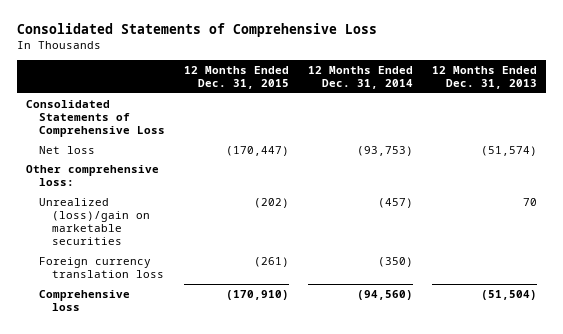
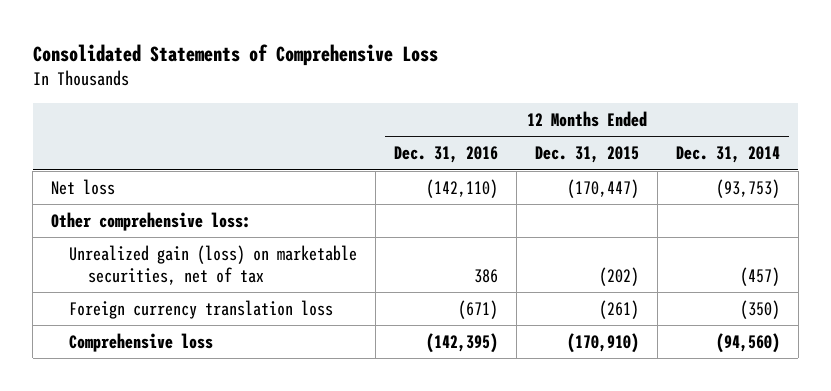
- | 12 Months Ended Dec. 31, 2015 | 12 Months Ended Dec. 31, 2014 | 12 Months Ended Dec. 31, 2013
+ | 12 Months Ended Dec. 31, 2016 | 12 Months Ended Dec. 31, 2015 | 12 Months Ended Dec. 31, 2014
- Consolidated Statements of Comprehensive Loss
- Unrealized (loss)/gain on marketable securities | (202) | (457) | 70
+ Unrealized gain (loss) on marketable securities, net of tax | 386 | (202) | (457)

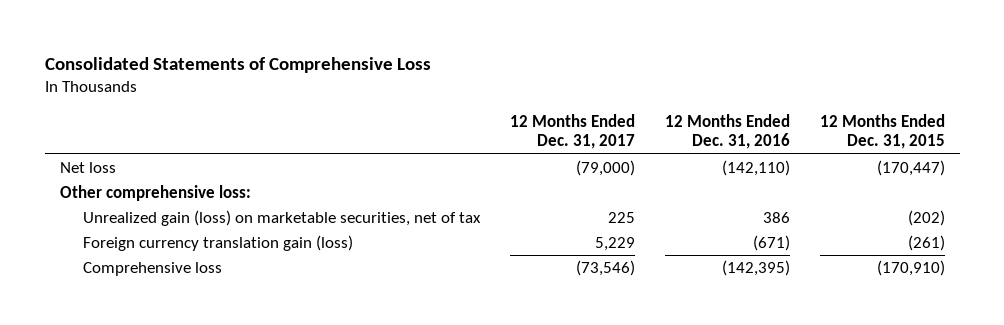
- | 12 Months Ended Dec. 31, 2016 | 12 Months Ended Dec. 31, 2015 | 12 Months Ended Dec. 31, 2014
+ | 12 Months Ended Dec. 31, 2017 | 12 Months Ended Dec. 31, 2016 | 12 Months Ended Dec. 31, 2015
- Foreign currency translation loss | (671) | (261) | (350)
+ Foreign currency translation gain (loss) | 5,229 | (671) | (261)

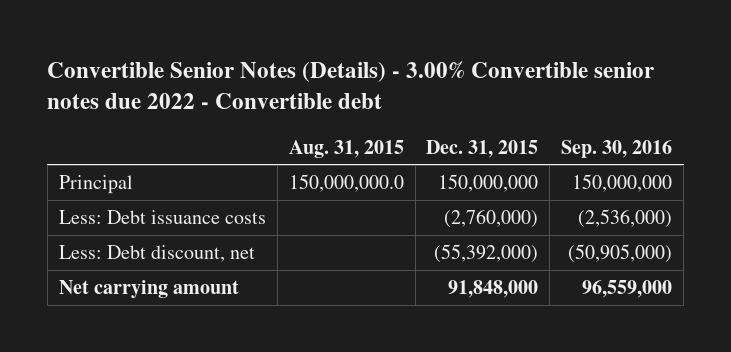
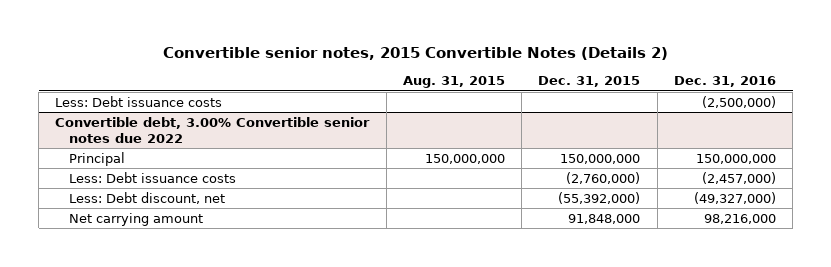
- Convertible Senior Notes (Details) - 3.00% Convertible senior notes due 2022 - Convertible debt
+ Convertible senior notes, 2015 Convertible Notes (Details 2)
- | Aug. 31, 2015 | Dec. 31, 2015 | Sep. 30, 2016
+ | Aug. 31, 2015 | Dec. 31, 2015 | Dec. 31, 2016
- Principal | 150,000,000.0 | 150,000,000 | 150,000,000
+ Less: Debt issuance costs | | | (2,500,000)
+ Convertible debt, 3.00% Convertible senior notes due 2022
+ Principal | 150,000,000 | 150,000,000 | 150,000,000

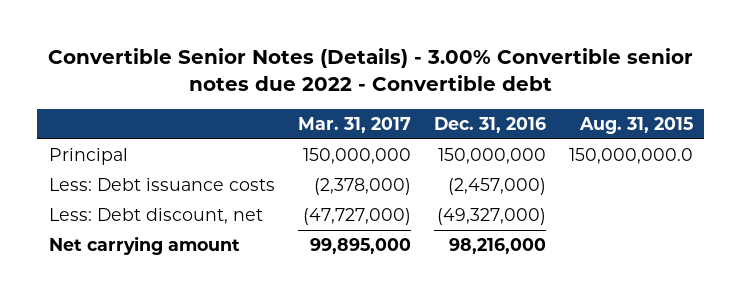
- Convertible senior notes, 2015 Convertible Notes (Details 2)
+ Convertible Senior Notes (Details) - 3.00% Convertible senior notes due 2022 - Convertible debt
- | Aug. 31, 2015 | Dec. 31, 2015 | Dec. 31, 2016
+ | Mar. 31, 2017 | Dec. 31, 2016 | Aug. 31, 2015
- Less: Debt issuance costs | | | (2,500,000)
- Convertible debt, 3.00% Convertible senior notes due 2022
- Principal | 150,000,000 | 150,000,000 | 150,000,000
+ Principal | 150,000,000 | 150,000,000 | 150,000,000.0

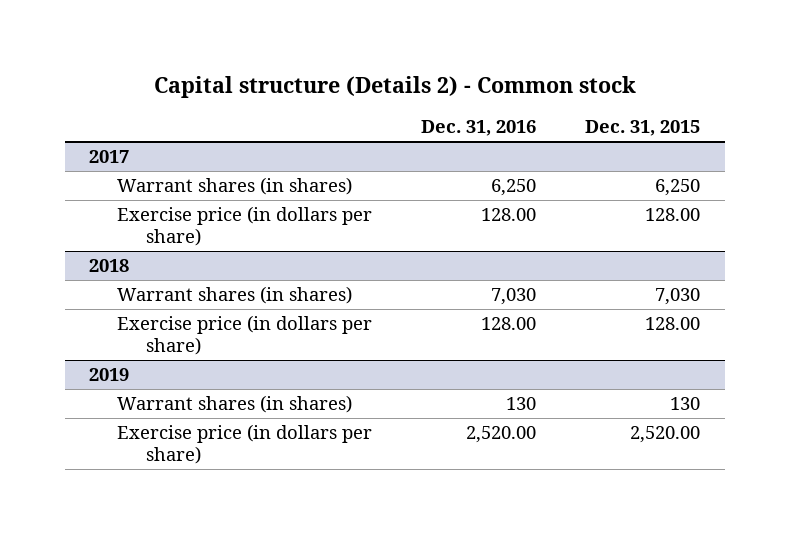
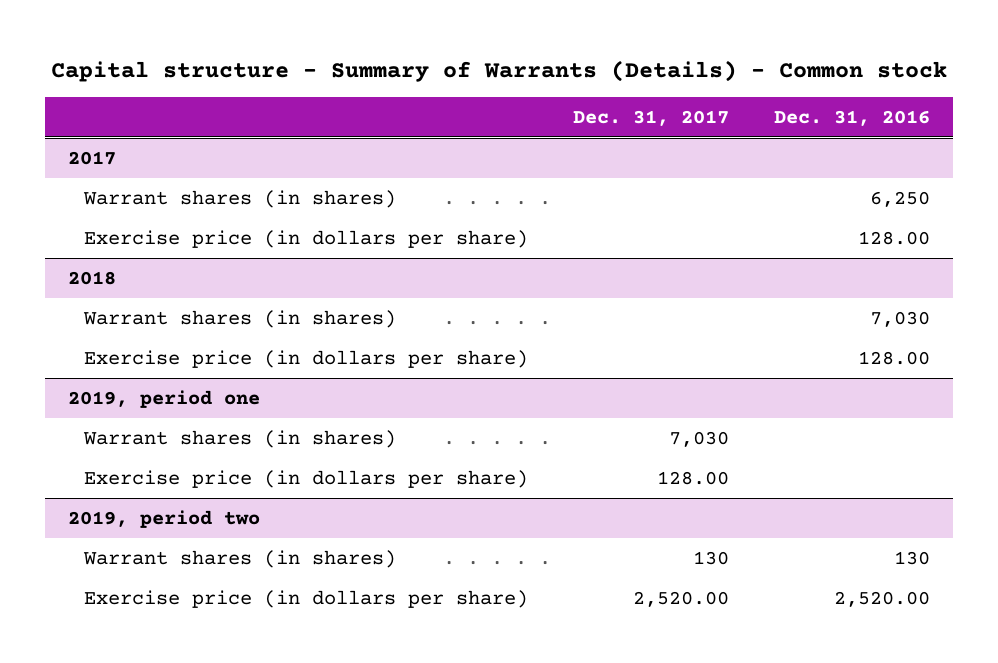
- Capital structure (Details 2) - Common stock
+ Capital structure - Summary of Warrants (Details) - Common stock
- | Dec. 31, 2016 | Dec. 31, 2015
+ | Dec. 31, 2017 | Dec. 31, 2016
- 2019
+ 2019, period one
+ Warrant shares (in shares) | 7,030 |
+ Exercise price (in dollars per share) | 128.00 |
+ 2019, period two

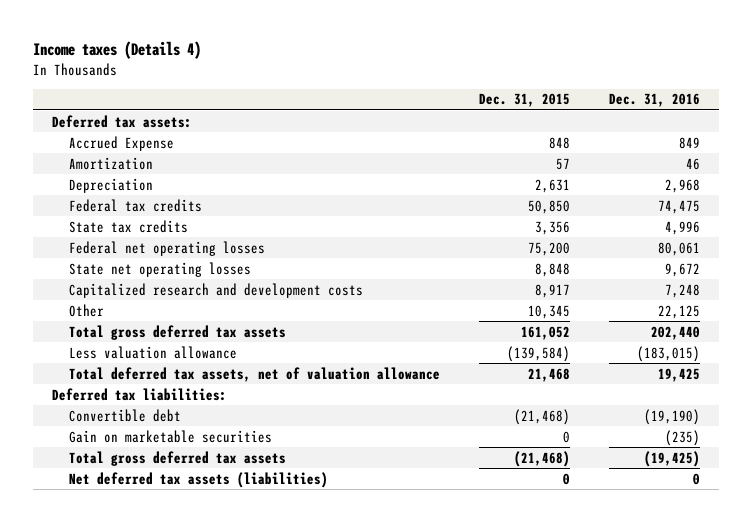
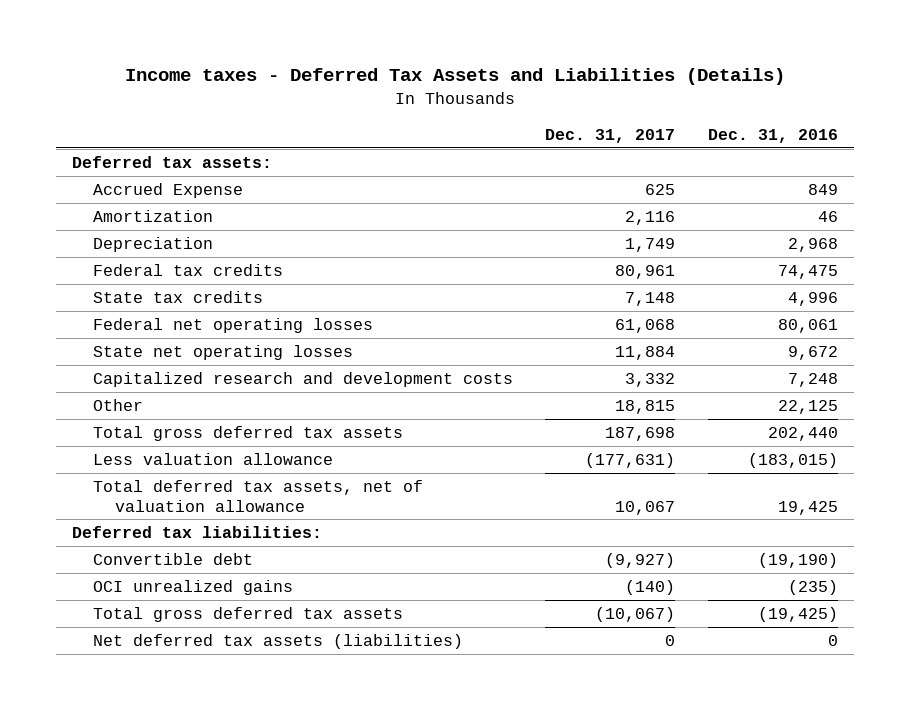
- Income taxes (Details 4)
+ Income taxes - Deferred Tax Assets and Liabilities (Details)
- | Dec. 31, 2015 | Dec. 31, 2016
+ | Dec. 31, 2017 | Dec. 31, 2016
- Gain on marketable securities | 0 | (235)
+ OCI unrealized gains | (140) | (235)

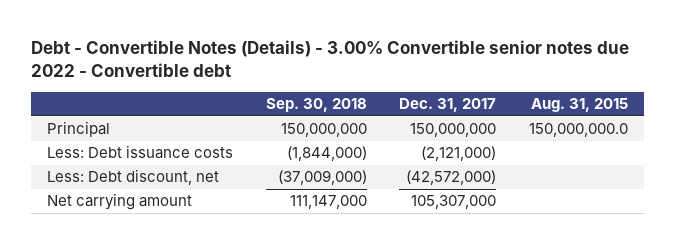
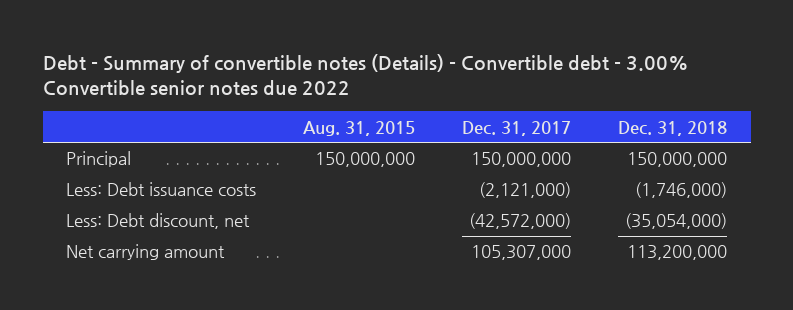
- Debt - Convertible Notes (Details) - 3.00% Convertible senior notes due 2022 - Convertible debt
+ Debt - Summary of convertible notes (Details) - Convertible debt - 3.00% Convertible senior notes due 2022
- | Sep. 30, 2018 | Dec. 31, 2017 | Aug. 31, 2015
+ | Aug. 31, 2015 | Dec. 31, 2017 | Dec. 31, 2018
- Principal | 150,000,000 | 150,000,000 | 150,000,000.0
+ Principal | 150,000,000 | 150,000,000 | 150,000,000

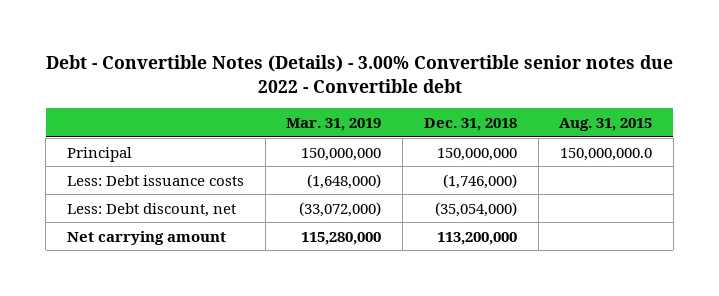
- Debt - Summary of convertible notes (Details) - Convertible debt - 3.00% Convertible senior notes due 2022
+ Debt - Convertible Notes (Details) - 3.00% Convertible senior notes due 2022 - Convertible debt
- | Aug. 31, 2015 | Dec. 31, 2017 | Dec. 31, 2018
+ | Mar. 31, 2019 | Dec. 31, 2018 | Aug. 31, 2015
- Principal | 150,000,000 | 150,000,000 | 150,000,000
+ Principal | 150,000,000 | 150,000,000 | 150,000,000.0

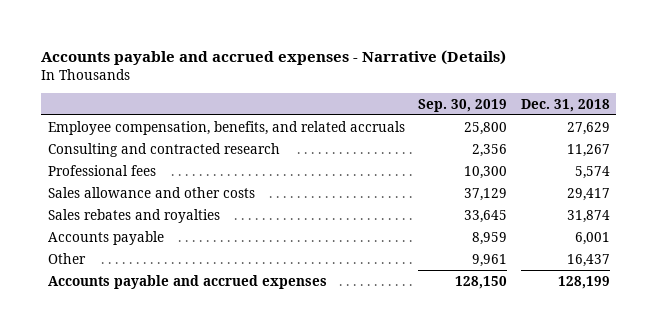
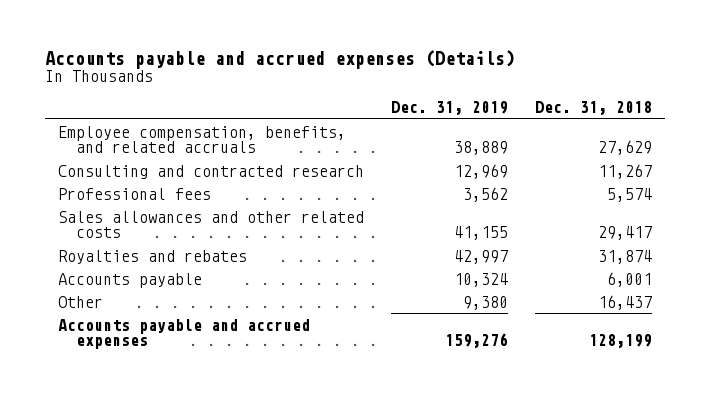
- Accounts payable and accrued expenses - Narrative (Details)
+ Accounts payable and accrued expenses (Details)
- | Sep. 30, 2019 | Dec. 31, 2018
+ | Dec. 31, 2019 | Dec. 31, 2018
- Sales allowance and other costs | 37,129 | 29,417
- Sales rebates and royalties | 33,645 | 31,874
+ Sales allowances and other related costs | 41,155 | 29,417
+ Royalties and rebates | 42,997 | 31,874

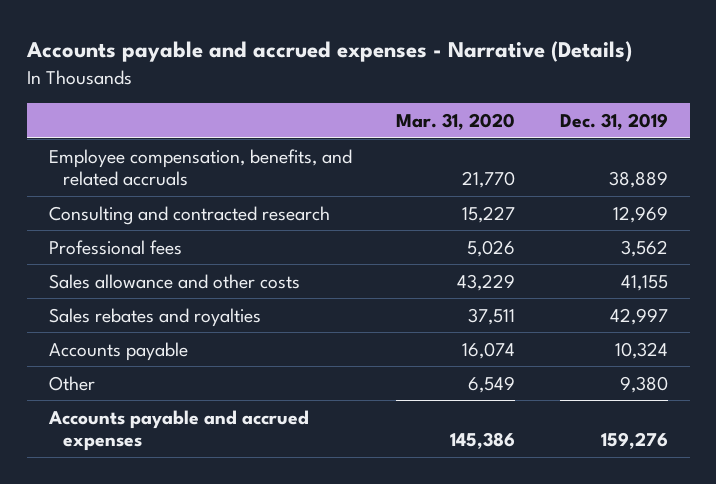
- Accounts payable and accrued expenses (Details)
+ Accounts payable and accrued expenses - Narrative (Details)
- | Dec. 31, 2019 | Dec. 31, 2018
+ | Mar. 31, 2020 | Dec. 31, 2019
- Sales allowances and other related costs | 41,155 | 29,417
- Royalties and rebates | 42,997 | 31,874
+ Sales allowance and other costs | 43,229 | 41,155
+ Sales rebates and royalties | 37,511 | 42,997

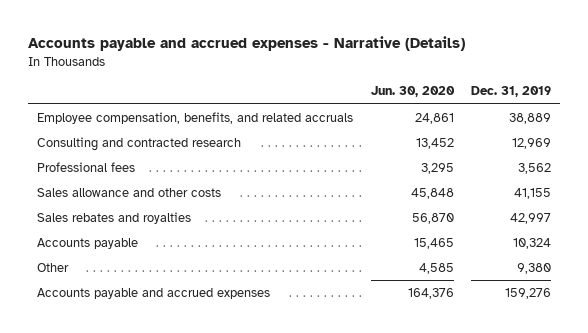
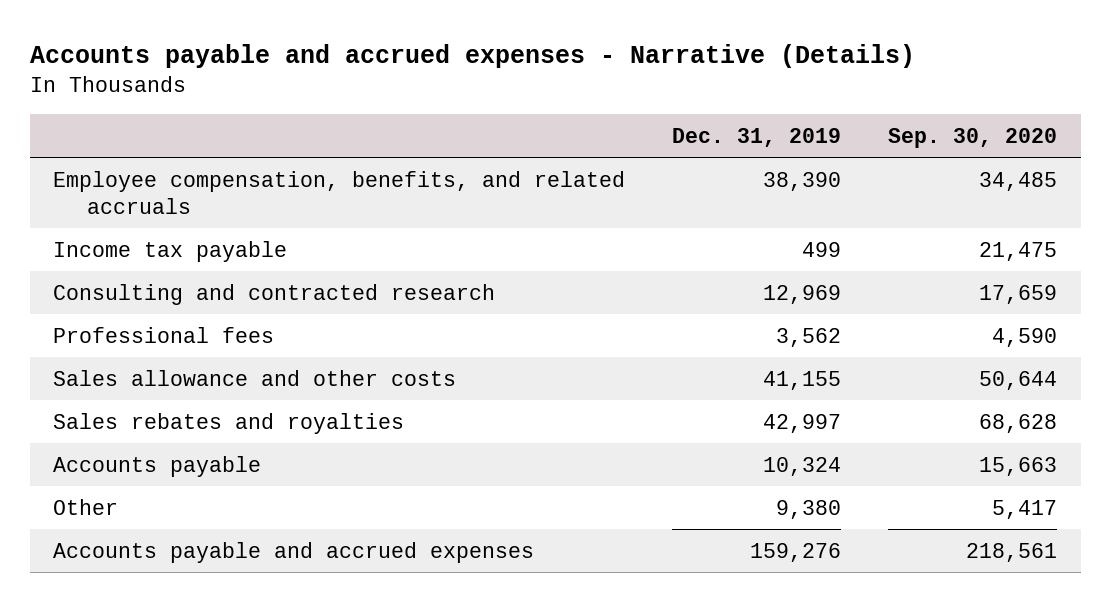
- | Jun. 30, 2020 | Dec. 31, 2019
+ | Dec. 31, 2019 | Sep. 30, 2020
- Employee compensation, benefits, and related accruals | 24,861 | 38,889
+ Employee compensation, benefits, and related accruals | 38,390 | 34,485
+ Income tax payable | 499 | 21,475

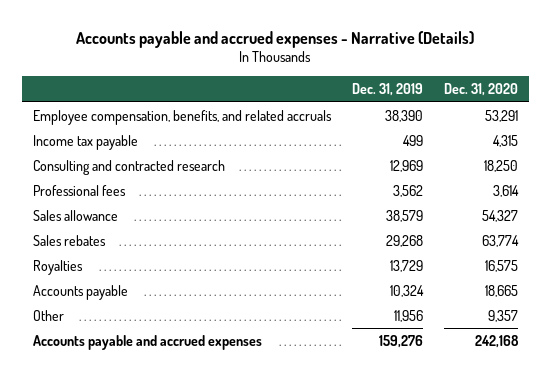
- | Dec. 31, 2019 | Sep. 30, 2020
+ | Dec. 31, 2019 | Dec. 31, 2020
- Sales allowance and other costs | 41,155 | 50,644
- Sales rebates and royalties | 42,997 | 68,628
+ Sales allowance | 38,579 | 54,327
+ Sales rebates | 29,268 | 63,774
+ Royalties | 13,729 | 16,575
- Other | 9,380 | 5,417
+ Other | 11,956 | 9,357

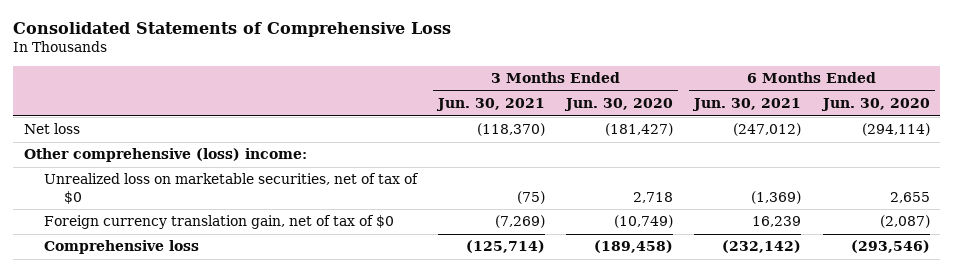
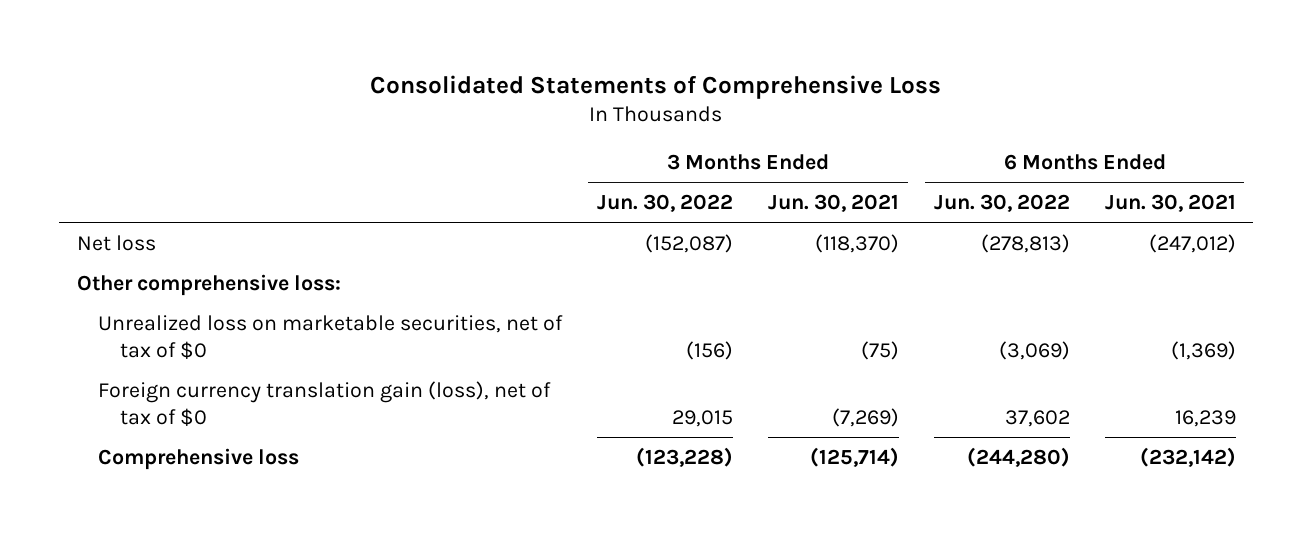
- | 3 Months Ended Jun. 30, 2021 | 3 Months Ended Jun. 30, 2020 | 6 Months Ended Jun. 30, 2021 | 6 Months Ended Jun. 30, 2020
+ | 3 Months Ended Jun. 30, 2022 | 3 Months Ended Jun. 30, 2021 | 6 Months Ended Jun. 30, 2022 | 6 Months Ended Jun. 30, 2021
- Other comprehensive (loss) income:
+ Other comprehensive loss:
- Foreign currency translation gain, net of tax of $0 | (7,269) | (10,749) | 16,239 | (2,087)
+ Foreign currency translation gain (loss), net of tax of $0 | 29,015 | (7,269) | 37,602 | 16,239

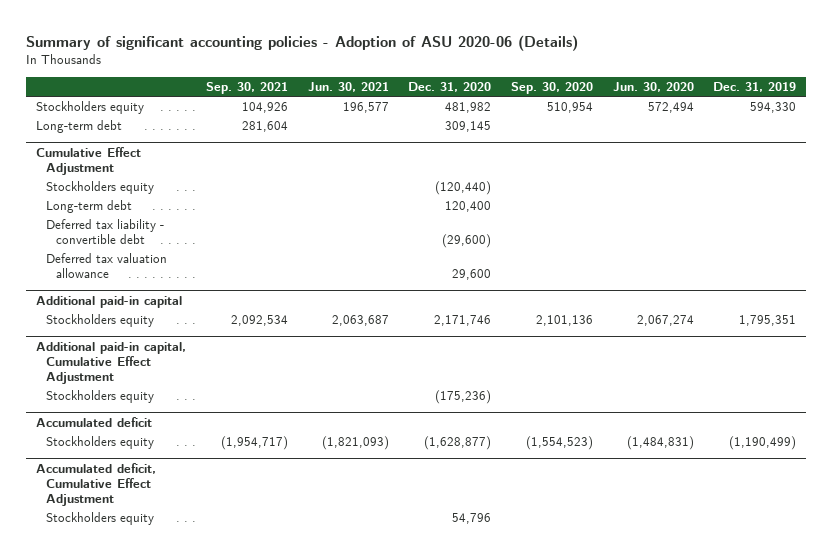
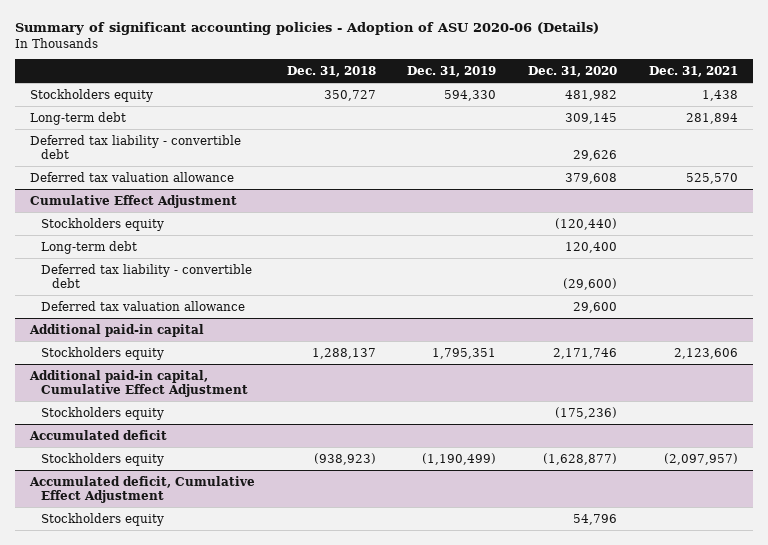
- | Sep. 30, 2021 | Jun. 30, 2021 | Dec. 31, 2020 | Sep. 30, 2020 | Jun. 30, 2020 | Dec. 31, 2019
+ | Dec. 31, 2018 | Dec. 31, 2019 | Dec. 31, 2020 | Dec. 31, 2021
+ Deferred tax liability - convertible debt | | | 29,626 |
+ Deferred tax valuation allowance | | | 379,608 | 525,570

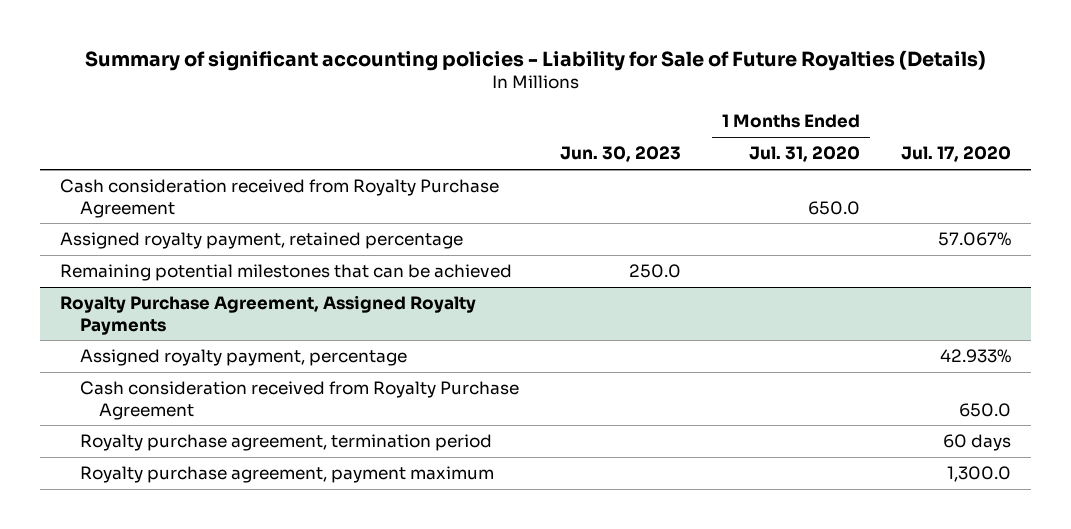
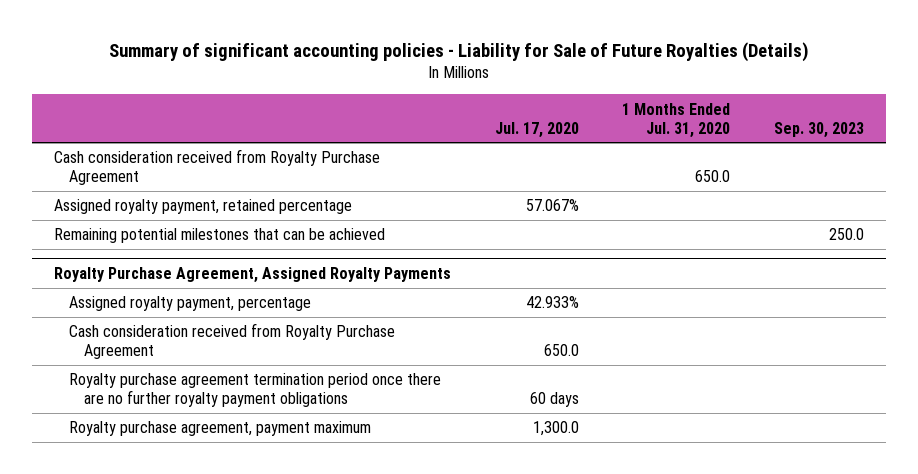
- | Jun. 30, 2023 | 1 Months Ended Jul. 31, 2020 | Jul. 17, 2020
+ | Jul. 17, 2020 | 1 Months Ended Jul. 31, 2020 | Sep. 30, 2023
@ Royalty Purchase Agreement, Assigned Royalty Payments
- Royalty purchase agreement, termination period | | | 60 days
+ Royalty purchase agreement termination period once there are no further royalty payment obligations | 60 days | |

